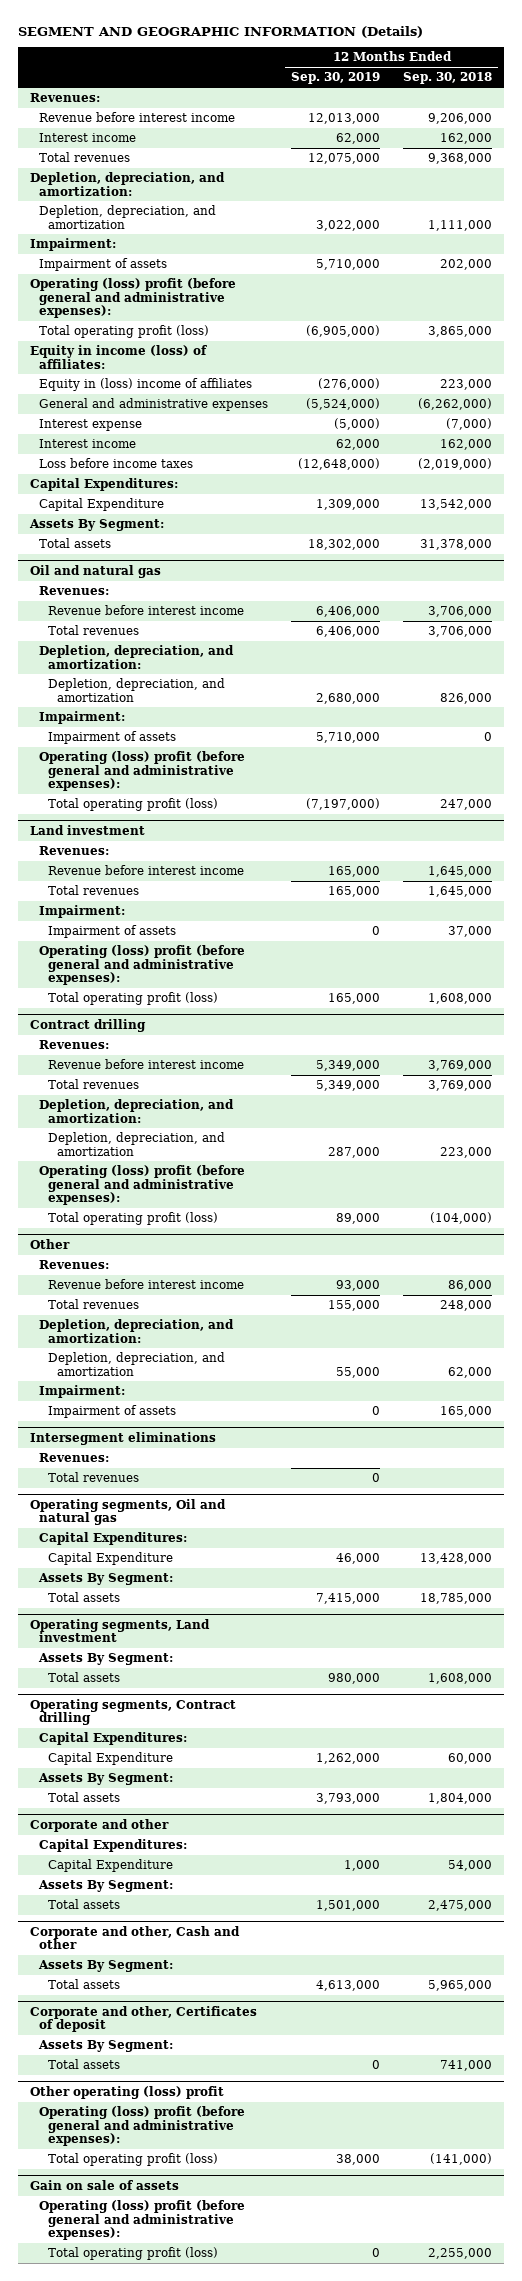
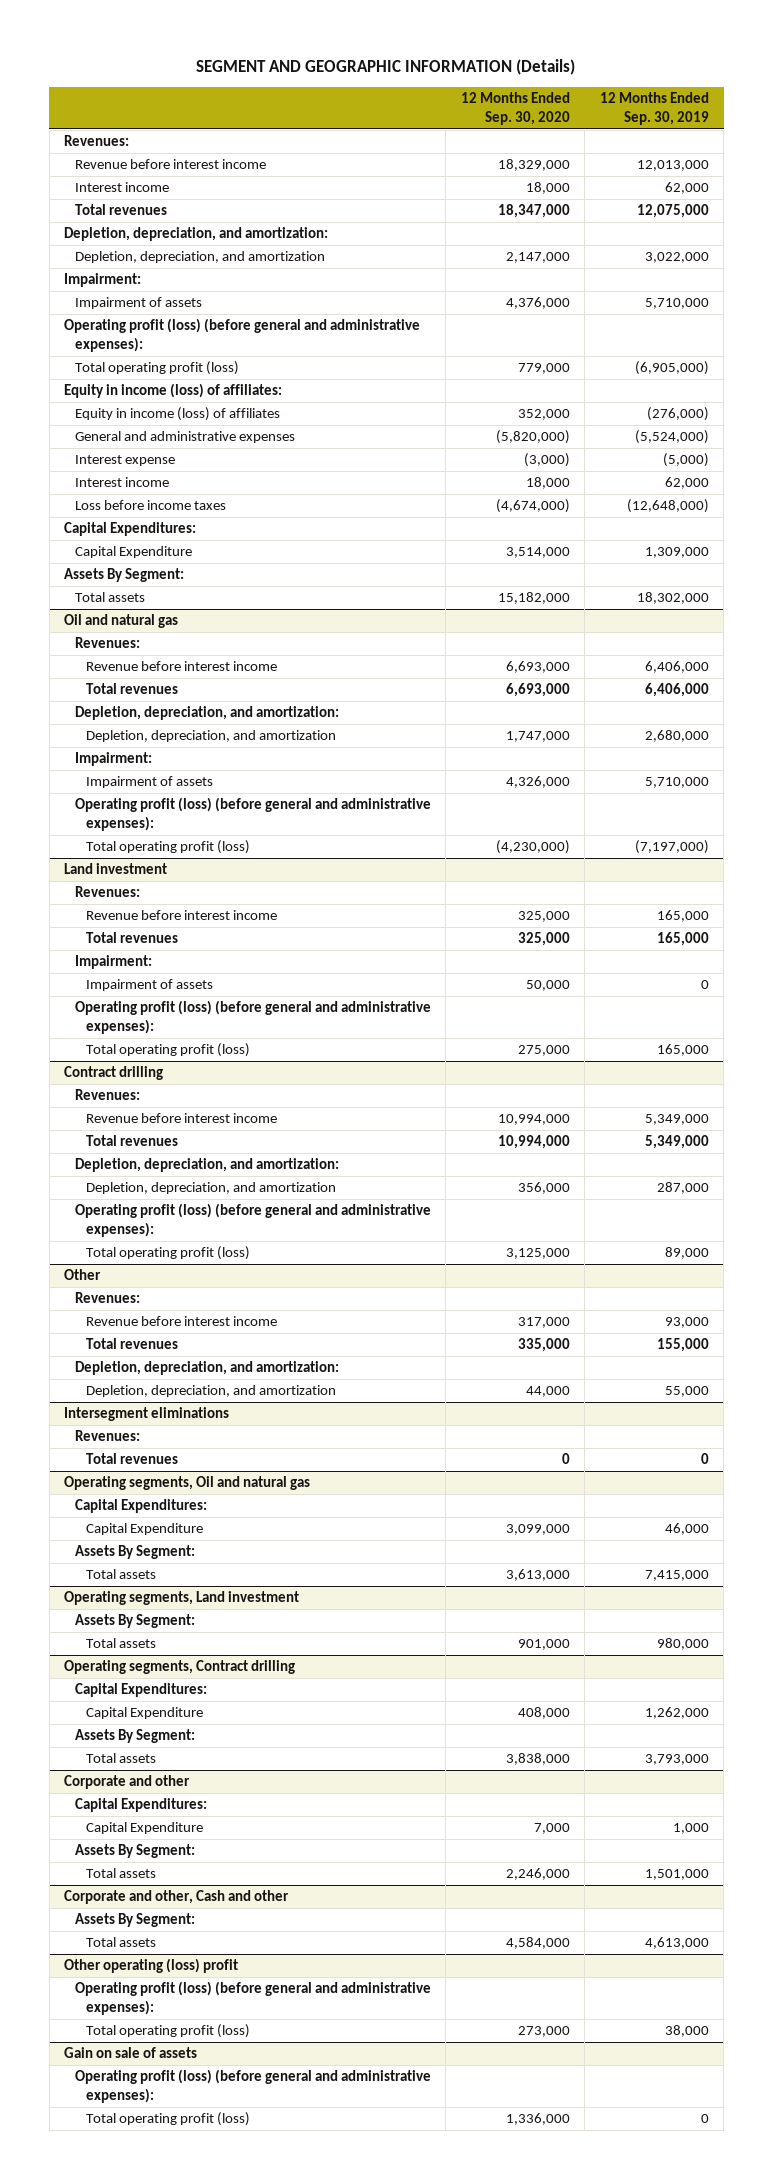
- | 12 Months Ended Sep. 30, 2019 | 12 Months Ended Sep. 30, 2018
+ | 12 Months Ended Sep. 30, 2020 | 12 Months Ended Sep. 30, 2019
- Operating (loss) profit (before general and administrative expenses):
+ Operating profit (loss) (before general and administrative expenses):
- Equity in (loss) income of affiliates | (276,000) | 223,000
+ Equity in income (loss) of affiliates | 352,000 | (276,000)
@ Oil and natural gas
- Operating (loss) profit (before general and administrative expenses):
+ Operating profit (loss) (before general and administrative expenses):
@ Land investment
- Operating (loss) profit (before general and administrative expenses):
+ Operating profit (loss) (before general and administrative expenses):
@ Contract drilling
- Operating (loss) profit (before general and administrative expenses):
+ Operating profit (loss) (before general and administrative expenses):
@ Other
- Impairment:
- Impairment of assets | 0 | 165,000
- Corporate and other, Certificates of deposit
- Assets By Segment:
- Total assets | 0 | 741,000
@ Other operating (loss) profit
- Operating (loss) profit (before general and administrative expenses):
+ Operating profit (loss) (before general and administrative expenses):
@ Gain on sale of assets
- Operating (loss) profit (before general and administrative expenses):
+ Operating profit (loss) (before general and administrative expenses):

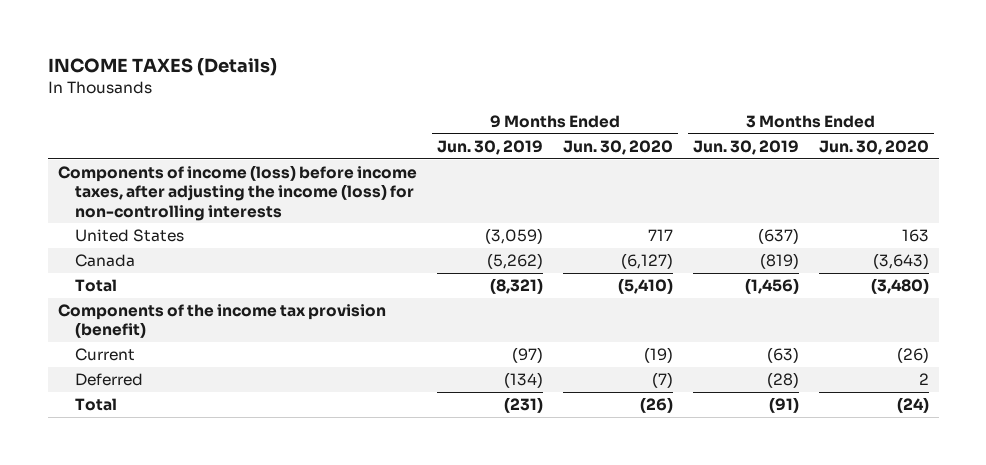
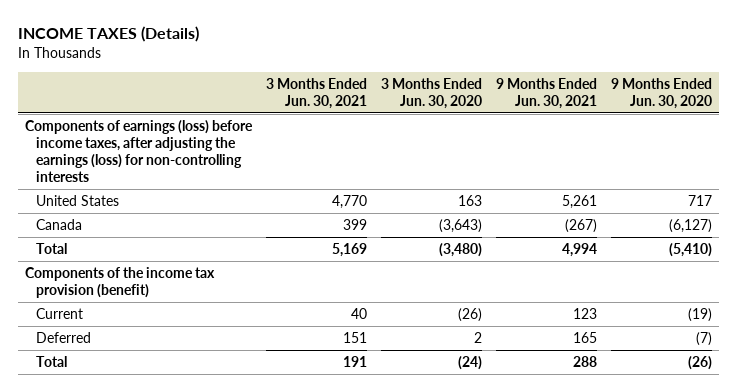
- | 9 Months Ended Jun. 30, 2019 | 9 Months Ended Jun. 30, 2020 | 3 Months Ended Jun. 30, 2019 | 3 Months Ended Jun. 30, 2020
+ | 3 Months Ended Jun. 30, 2021 | 3 Months Ended Jun. 30, 2020 | 9 Months Ended Jun. 30, 2021 | 9 Months Ended Jun. 30, 2020
- Components of income (loss) before income taxes, after adjusting the income (loss) for non-controlling interests
+ Components of earnings (loss) before income taxes, after adjusting the earnings (loss) for non-controlling interests

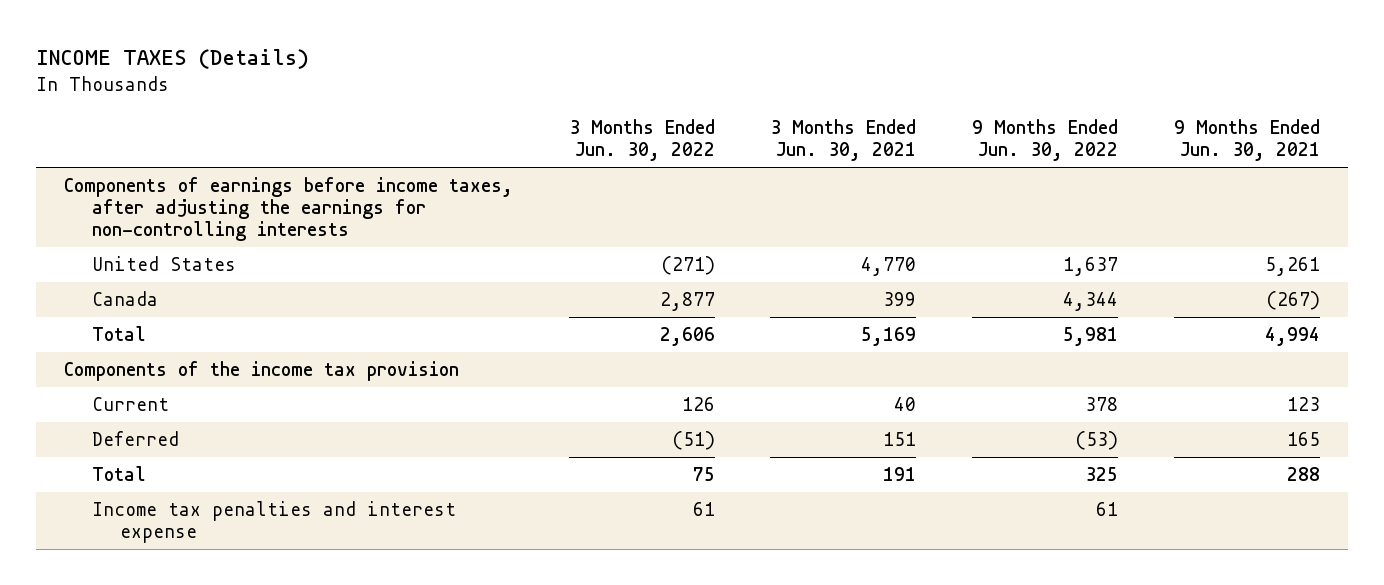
- | 3 Months Ended Jun. 30, 2021 | 3 Months Ended Jun. 30, 2020 | 9 Months Ended Jun. 30, 2021 | 9 Months Ended Jun. 30, 2020
+ | 3 Months Ended Jun. 30, 2022 | 3 Months Ended Jun. 30, 2021 | 9 Months Ended Jun. 30, 2022 | 9 Months Ended Jun. 30, 2021
- Components of earnings (loss) before income taxes, after adjusting the earnings (loss) for non-controlling interests
+ Components of earnings before income taxes, after adjusting the earnings for non-controlling interests
- Components of the income tax provision (benefit)
+ Components of the income tax provision
+ Income tax penalties and interest expense | 61 | | 61 |

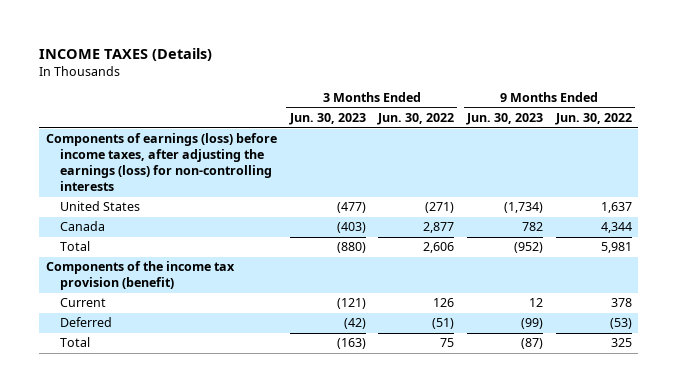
- | 3 Months Ended Jun. 30, 2022 | 3 Months Ended Jun. 30, 2021 | 9 Months Ended Jun. 30, 2022 | 9 Months Ended Jun. 30, 2021
+ | 3 Months Ended Jun. 30, 2023 | 3 Months Ended Jun. 30, 2022 | 9 Months Ended Jun. 30, 2023 | 9 Months Ended Jun. 30, 2022
- Components of earnings before income taxes, after adjusting the earnings for non-controlling interests
+ Components of earnings (loss) before income taxes, after adjusting the earnings (loss) for non-controlling interests
- Components of the income tax provision
+ Components of the income tax provision (benefit)
- Income tax penalties and interest expense | 61 | | 61 |

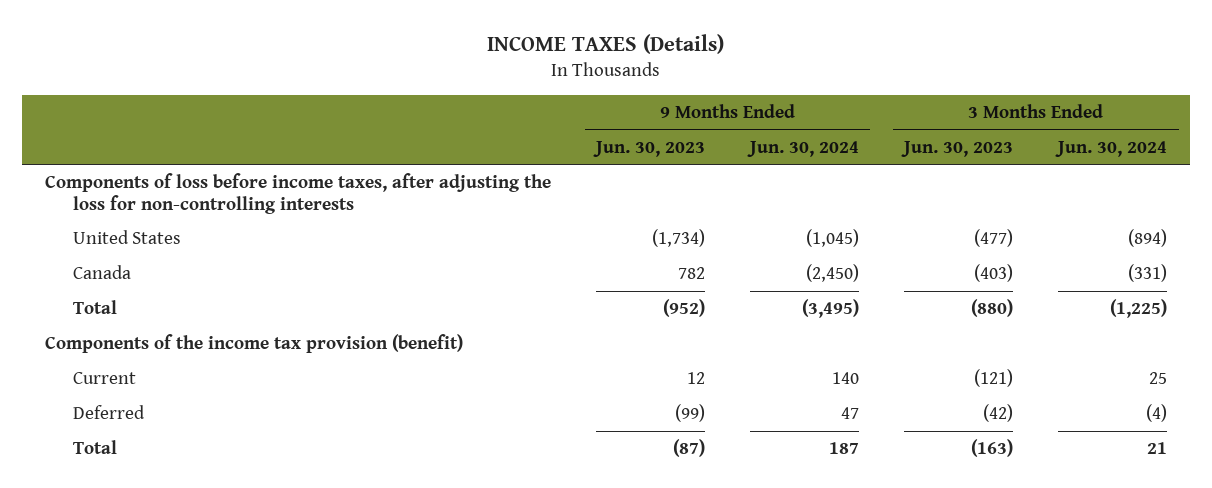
- | 3 Months Ended Jun. 30, 2023 | 3 Months Ended Jun. 30, 2022 | 9 Months Ended Jun. 30, 2023 | 9 Months Ended Jun. 30, 2022
+ | 9 Months Ended Jun. 30, 2023 | 9 Months Ended Jun. 30, 2024 | 3 Months Ended Jun. 30, 2023 | 3 Months Ended Jun. 30, 2024
- Components of earnings (loss) before income taxes, after adjusting the earnings (loss) for non-controlling interests
+ Components of loss before income taxes, after adjusting the loss for non-controlling interests

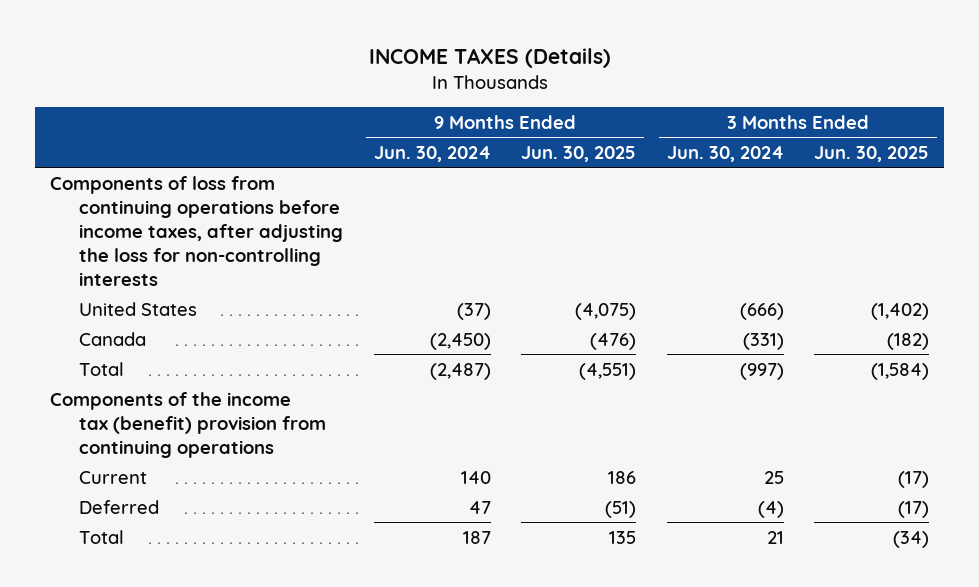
- | 9 Months Ended Jun. 30, 2023 | 9 Months Ended Jun. 30, 2024 | 3 Months Ended Jun. 30, 2023 | 3 Months Ended Jun. 30, 2024
+ | 9 Months Ended Jun. 30, 2024 | 9 Months Ended Jun. 30, 2025 | 3 Months Ended Jun. 30, 2024 | 3 Months Ended Jun. 30, 2025
- Components of loss before income taxes, after adjusting the loss for non-controlling interests
- United States | (1,734) | (1,045) | (477) | (894)
+ Components of loss from continuing operations before income taxes, after adjusting the loss for non-controlling interests
+ United States | (37) | (4,075) | (666) | (1,402)
- Total | (952) | (3,495) | (880) | (1,225)
- Components of the income tax provision (benefit)
+ Total | (2,487) | (4,551) | (997) | (1,584)
+ Components of the income tax (benefit) provision from continuing operations

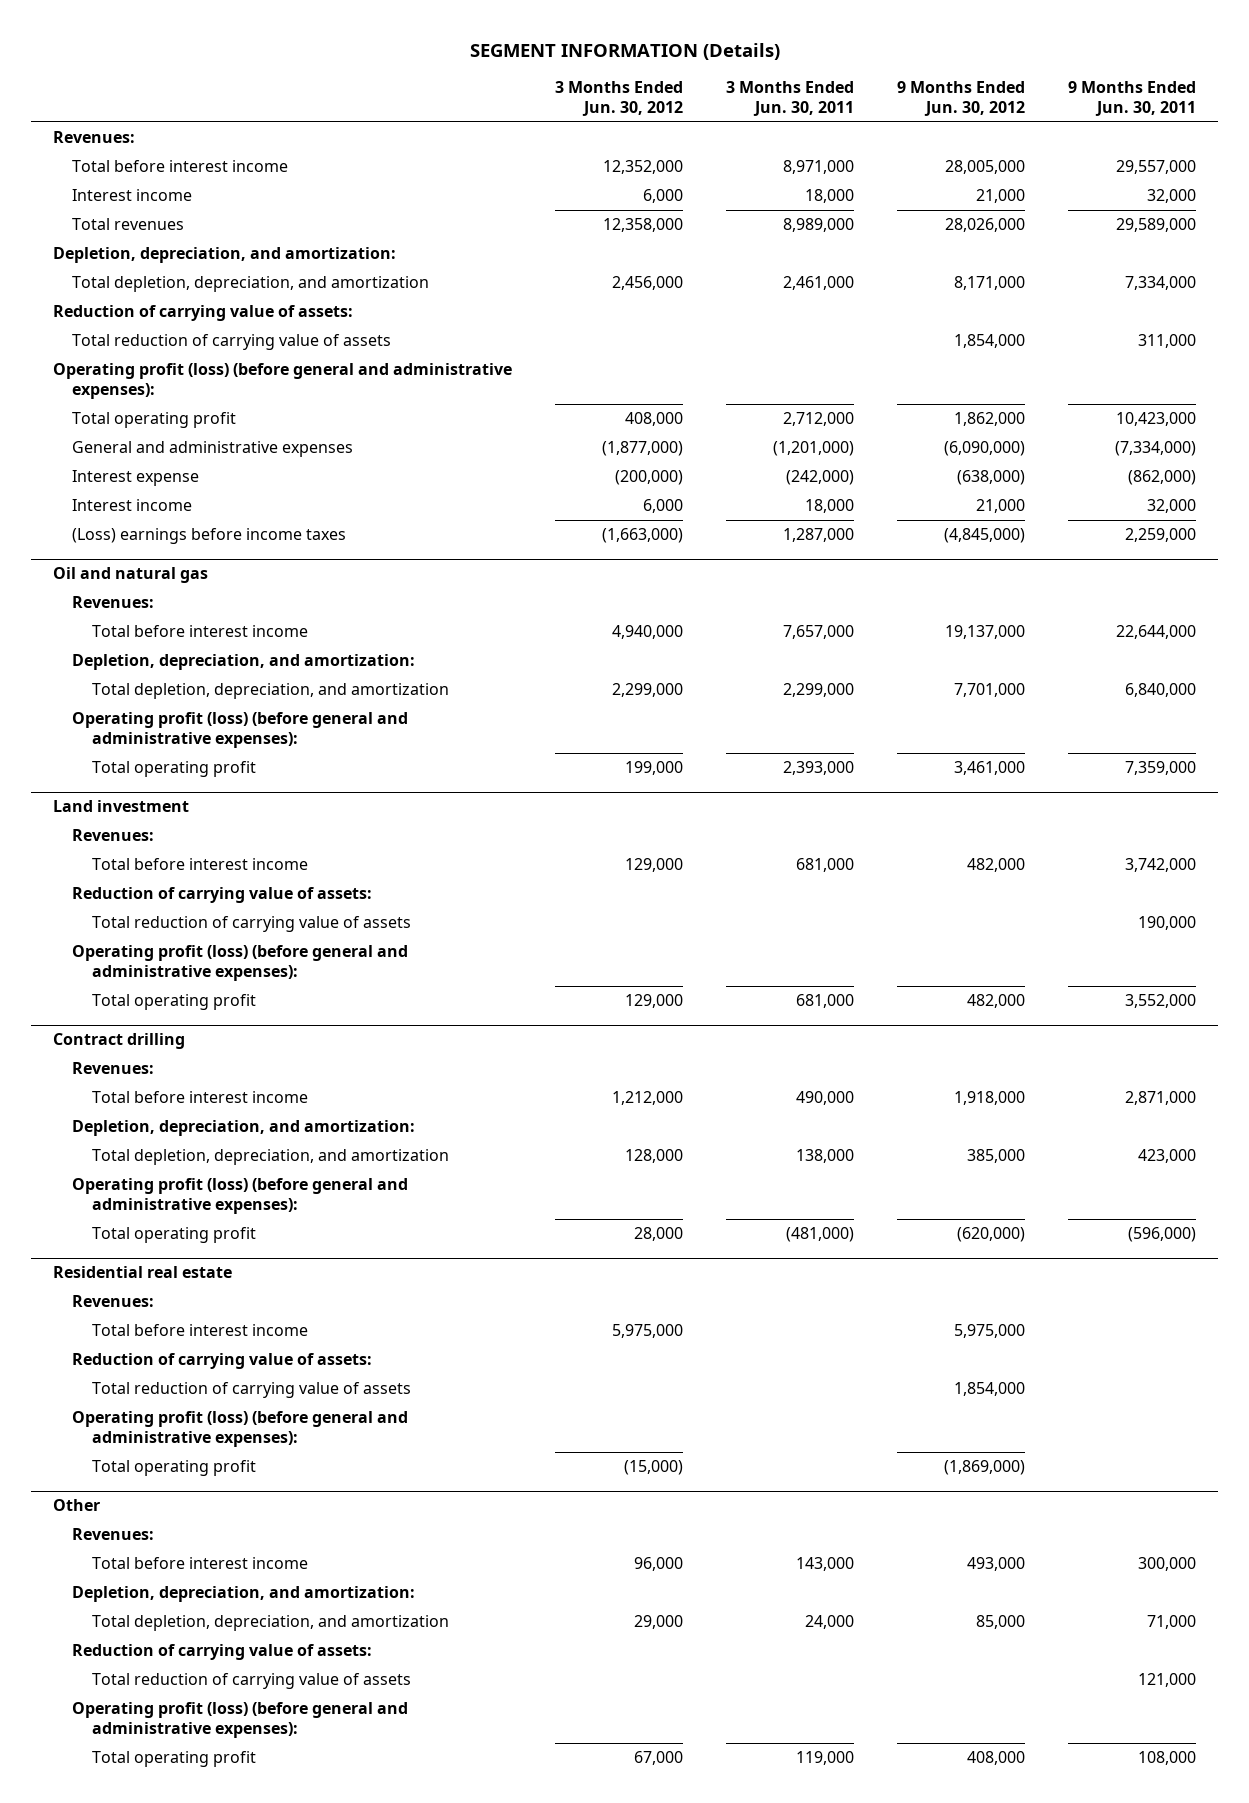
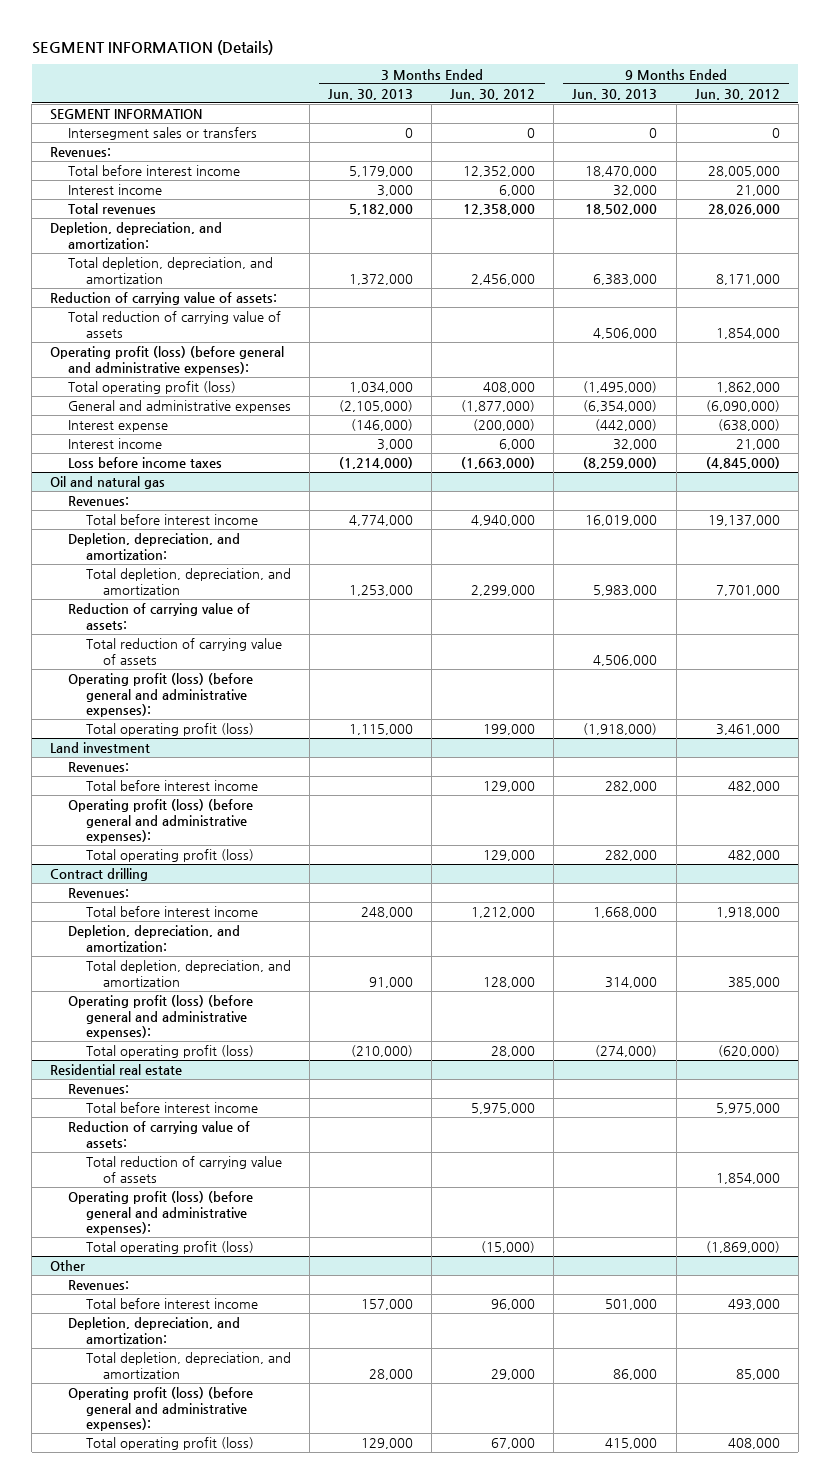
- | 3 Months Ended Jun. 30, 2012 | 3 Months Ended Jun. 30, 2011 | 9 Months Ended Jun. 30, 2012 | 9 Months Ended Jun. 30, 2011
+ | 3 Months Ended Jun. 30, 2013 | 3 Months Ended Jun. 30, 2012 | 9 Months Ended Jun. 30, 2013 | 9 Months Ended Jun. 30, 2012
+ SEGMENT INFORMATION
+ Intersegment sales or transfers | 0 | 0 | 0 | 0
- Total operating profit | 408,000 | 2,712,000 | 1,862,000 | 10,423,000
+ Total operating profit (loss) | 1,034,000 | 408,000 | (1,495,000) | 1,862,000
- (Loss) earnings before income taxes | (1,663,000) | 1,287,000 | (4,845,000) | 2,259,000
+ Loss before income taxes | (1,214,000) | (1,663,000) | (8,259,000) | (4,845,000)
@ Oil and natural gas
+ Reduction of carrying value of assets:
+ Total reduction of carrying value of assets | | | 4,506,000 |
- Total operating profit | 199,000 | 2,393,000 | 3,461,000 | 7,359,000
+ Total operating profit (loss) | 1,115,000 | 199,000 | (1,918,000) | 3,461,000
@ Land investment
- Reduction of carrying value of assets:
- Total reduction of carrying value of assets | | | | 190,000
- Total operating profit | 129,000 | 681,000 | 482,000 | 3,552,000
+ Total operating profit (loss) | | 129,000 | 282,000 | 482,000
@ Contract drilling
- Total operating profit | 28,000 | (481,000) | (620,000) | (596,000)
+ Total operating profit (loss) | (210,000) | 28,000 | (274,000) | (620,000)
@ Residential real estate
- Total operating profit | (15,000) | | (1,869,000) |
+ Total operating profit (loss) | | (15,000) | | (1,869,000)
@ Other
- Reduction of carrying value of assets:
- Total reduction of carrying value of assets | | | | 121,000
- Total operating profit | 67,000 | 119,000 | 408,000 | 108,000
+ Total operating profit (loss) | 129,000 | 67,000 | 415,000 | 408,000

